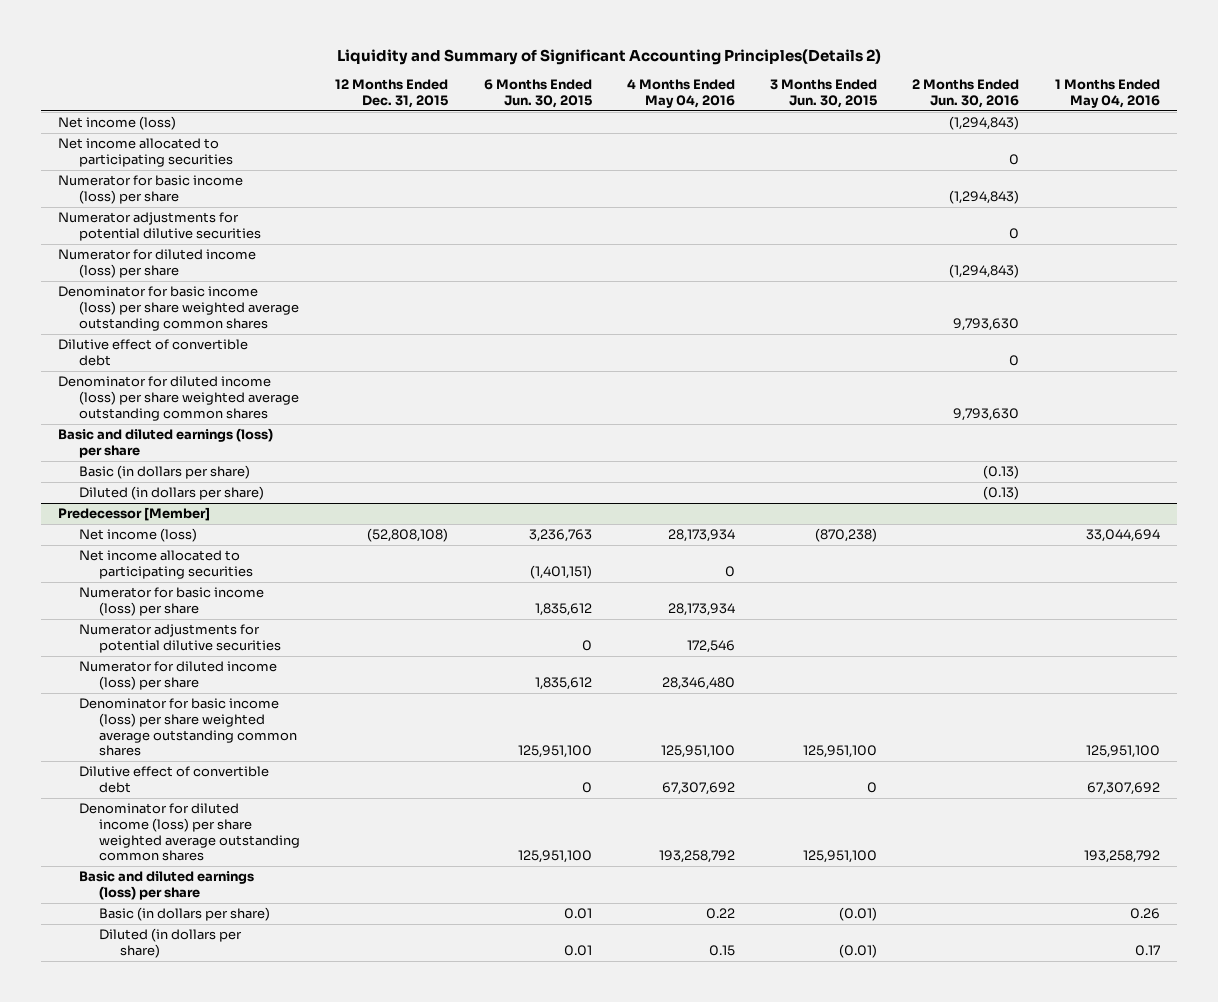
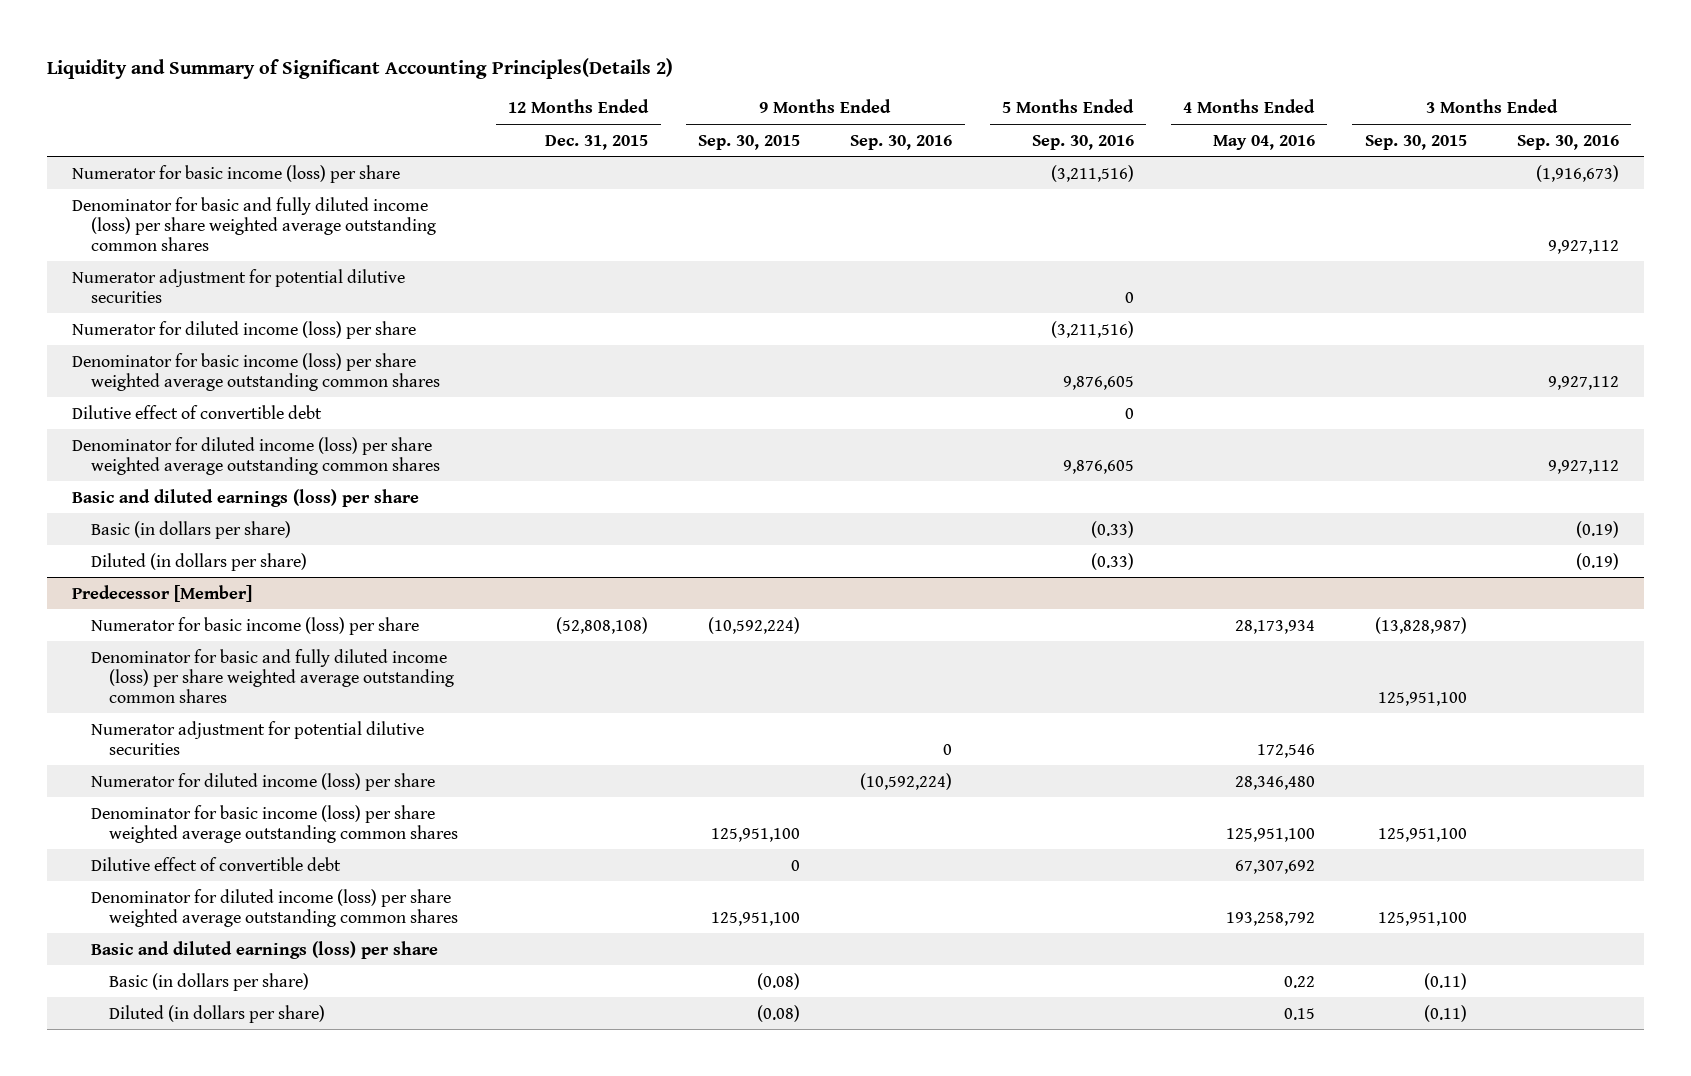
- | 12 Months Ended Dec. 31, 2015 | 6 Months Ended Jun. 30, 2015 | 4 Months Ended May 04, 2016 | 3 Months Ended Jun. 30, 2015 | 2 Months Ended Jun. 30, 2016 | 1 Months Ended May 04, 2016
+ | 12 Months Ended Dec. 31, 2015 | 9 Months Ended Sep. 30, 2015 | 9 Months Ended Sep. 30, 2016 | 5 Months Ended Sep. 30, 2016 | 4 Months Ended May 04, 2016 | 3 Months Ended Sep. 30, 2015 | 3 Months Ended Sep. 30, 2016
- Net income (loss) | | | | | (1,294,843) |
- Net income allocated to participating securities | | | | | 0 |
- Numerator adjustments for potential dilutive securities | | | | | 0 |
+ Denominator for basic and fully diluted income (loss) per share weighted average outstanding common shares | | | | | | | 9,927,112
+ Numerator adjustment for potential dilutive securities | | | | 0 | | |
@ Predecessor [Member]
- Net income (loss) | (52,808,108) | 3,236,763 | 28,173,934 | (870,238) | | 33,044,694
- Net income allocated to participating securities | | (1,401,151) | 0 | | |
- Numerator for basic income (loss) per share | | 1,835,612 | 28,173,934 | | |
- Numerator adjustments for potential dilutive securities | | 0 | 172,546 | | |
+ Numerator for basic income (loss) per share | (52,808,108) | (10,592,224) | | | 28,173,934 | (13,828,987) |
+ Denominator for basic and fully diluted income (loss) per share weighted average outstanding common shares | | | | | | 125,951,100 |
+ Numerator adjustment for potential dilutive securities | | | 0 | | 172,546 | |

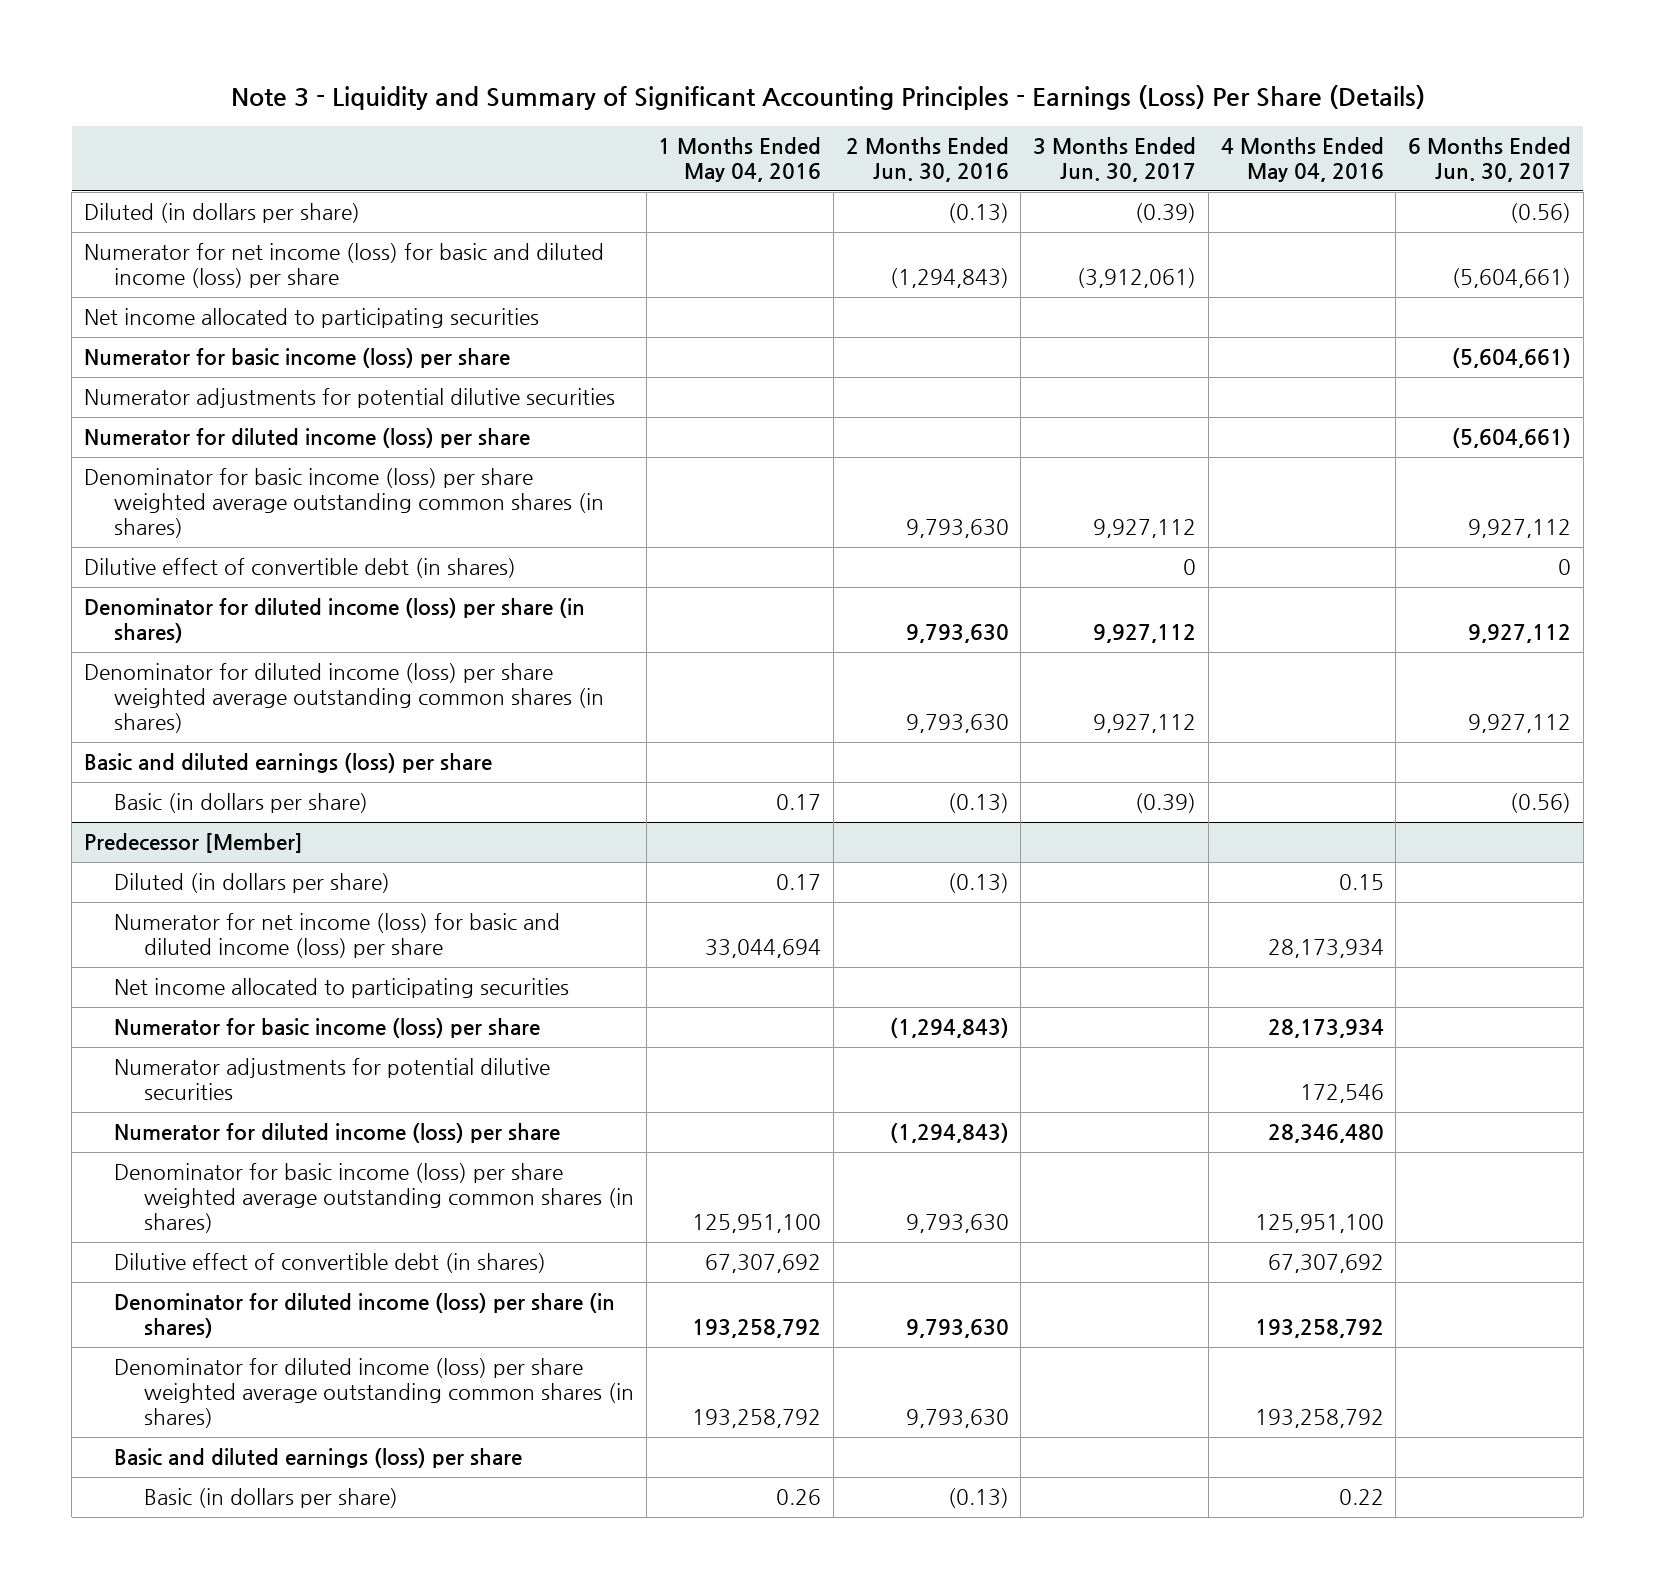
- Liquidity and Summary of Significant Accounting Principles(Details 2)
+ Note 3 - Liquidity and Summary of Significant Accounting Principles - Earnings (Loss) Per Share (Details)
- | 12 Months Ended Dec. 31, 2015 | 9 Months Ended Sep. 30, 2015 | 9 Months Ended Sep. 30, 2016 | 5 Months Ended Sep. 30, 2016 | 4 Months Ended May 04, 2016 | 3 Months Ended Sep. 30, 2015 | 3 Months Ended Sep. 30, 2016
+ | 1 Months Ended May 04, 2016 | 2 Months Ended Jun. 30, 2016 | 3 Months Ended Jun. 30, 2017 | 4 Months Ended May 04, 2016 | 6 Months Ended Jun. 30, 2017
moved up: Diluted (in dollars per share) | | (0.13) | (0.39) | | (0.56)
+ Numerator for net income (loss) for basic and diluted income (loss) per share | | (1,294,843) | (3,912,061) | | (5,604,661)
+ Net income allocated to participating securities
- Denominator for basic and fully diluted income (loss) per share weighted average outstanding common shares | | | | | | | 9,927,112
- Numerator adjustment for potential dilutive securities | | | | 0 | | |
+ Numerator adjustments for potential dilutive securities
- Denominator for basic income (loss) per share weighted average outstanding common shares | | | | 9,876,605 | | | 9,927,112
- Dilutive effect of convertible debt | | | | 0 | | |
- Denominator for diluted income (loss) per share weighted average outstanding common shares | | | | 9,876,605 | | | 9,927,112
+ Denominator for basic income (loss) per share weighted average outstanding common shares (in shares) | | 9,793,630 | 9,927,112 | | 9,927,112
+ Dilutive effect of convertible debt (in shares) | | | 0 | | 0
+ Denominator for diluted income (loss) per share (in shares) | | 9,793,630 | 9,927,112 | | 9,927,112
+ Denominator for diluted income (loss) per share weighted average outstanding common shares (in shares) | | 9,793,630 | 9,927,112 | | 9,927,112
@ Predecessor [Member]
moved up: Diluted (in dollars per share) | 0.17 | (0.13) | | 0.15 |
+ Numerator for net income (loss) for basic and diluted income (loss) per share | 33,044,694 | | | 28,173,934 |
+ Net income allocated to participating securities
- Denominator for basic and fully diluted income (loss) per share weighted average outstanding common shares | | | | | | 125,951,100 |
- Numerator adjustment for potential dilutive securities | | | 0 | | 172,546 | |
+ Numerator adjustments for potential dilutive securities | | | | 172,546 |
- Denominator for basic income (loss) per share weighted average outstanding common shares | | 125,951,100 | | | 125,951,100 | 125,951,100 |
- Dilutive effect of convertible debt | | 0 | | | 67,307,692 | |
- Denominator for diluted income (loss) per share weighted average outstanding common shares | | 125,951,100 | | | 193,258,792 | 125,951,100 |
+ Denominator for basic income (loss) per share weighted average outstanding common shares (in shares) | 125,951,100 | 9,793,630 | | 125,951,100 |
+ Dilutive effect of convertible debt (in shares) | 67,307,692 | | | 67,307,692 |
+ Denominator for diluted income (loss) per share (in shares) | 193,258,792 | 9,793,630 | | 193,258,792 |
+ Denominator for diluted income (loss) per share weighted average outstanding common shares (in shares) | 193,258,792 | 9,793,630 | | 193,258,792 |

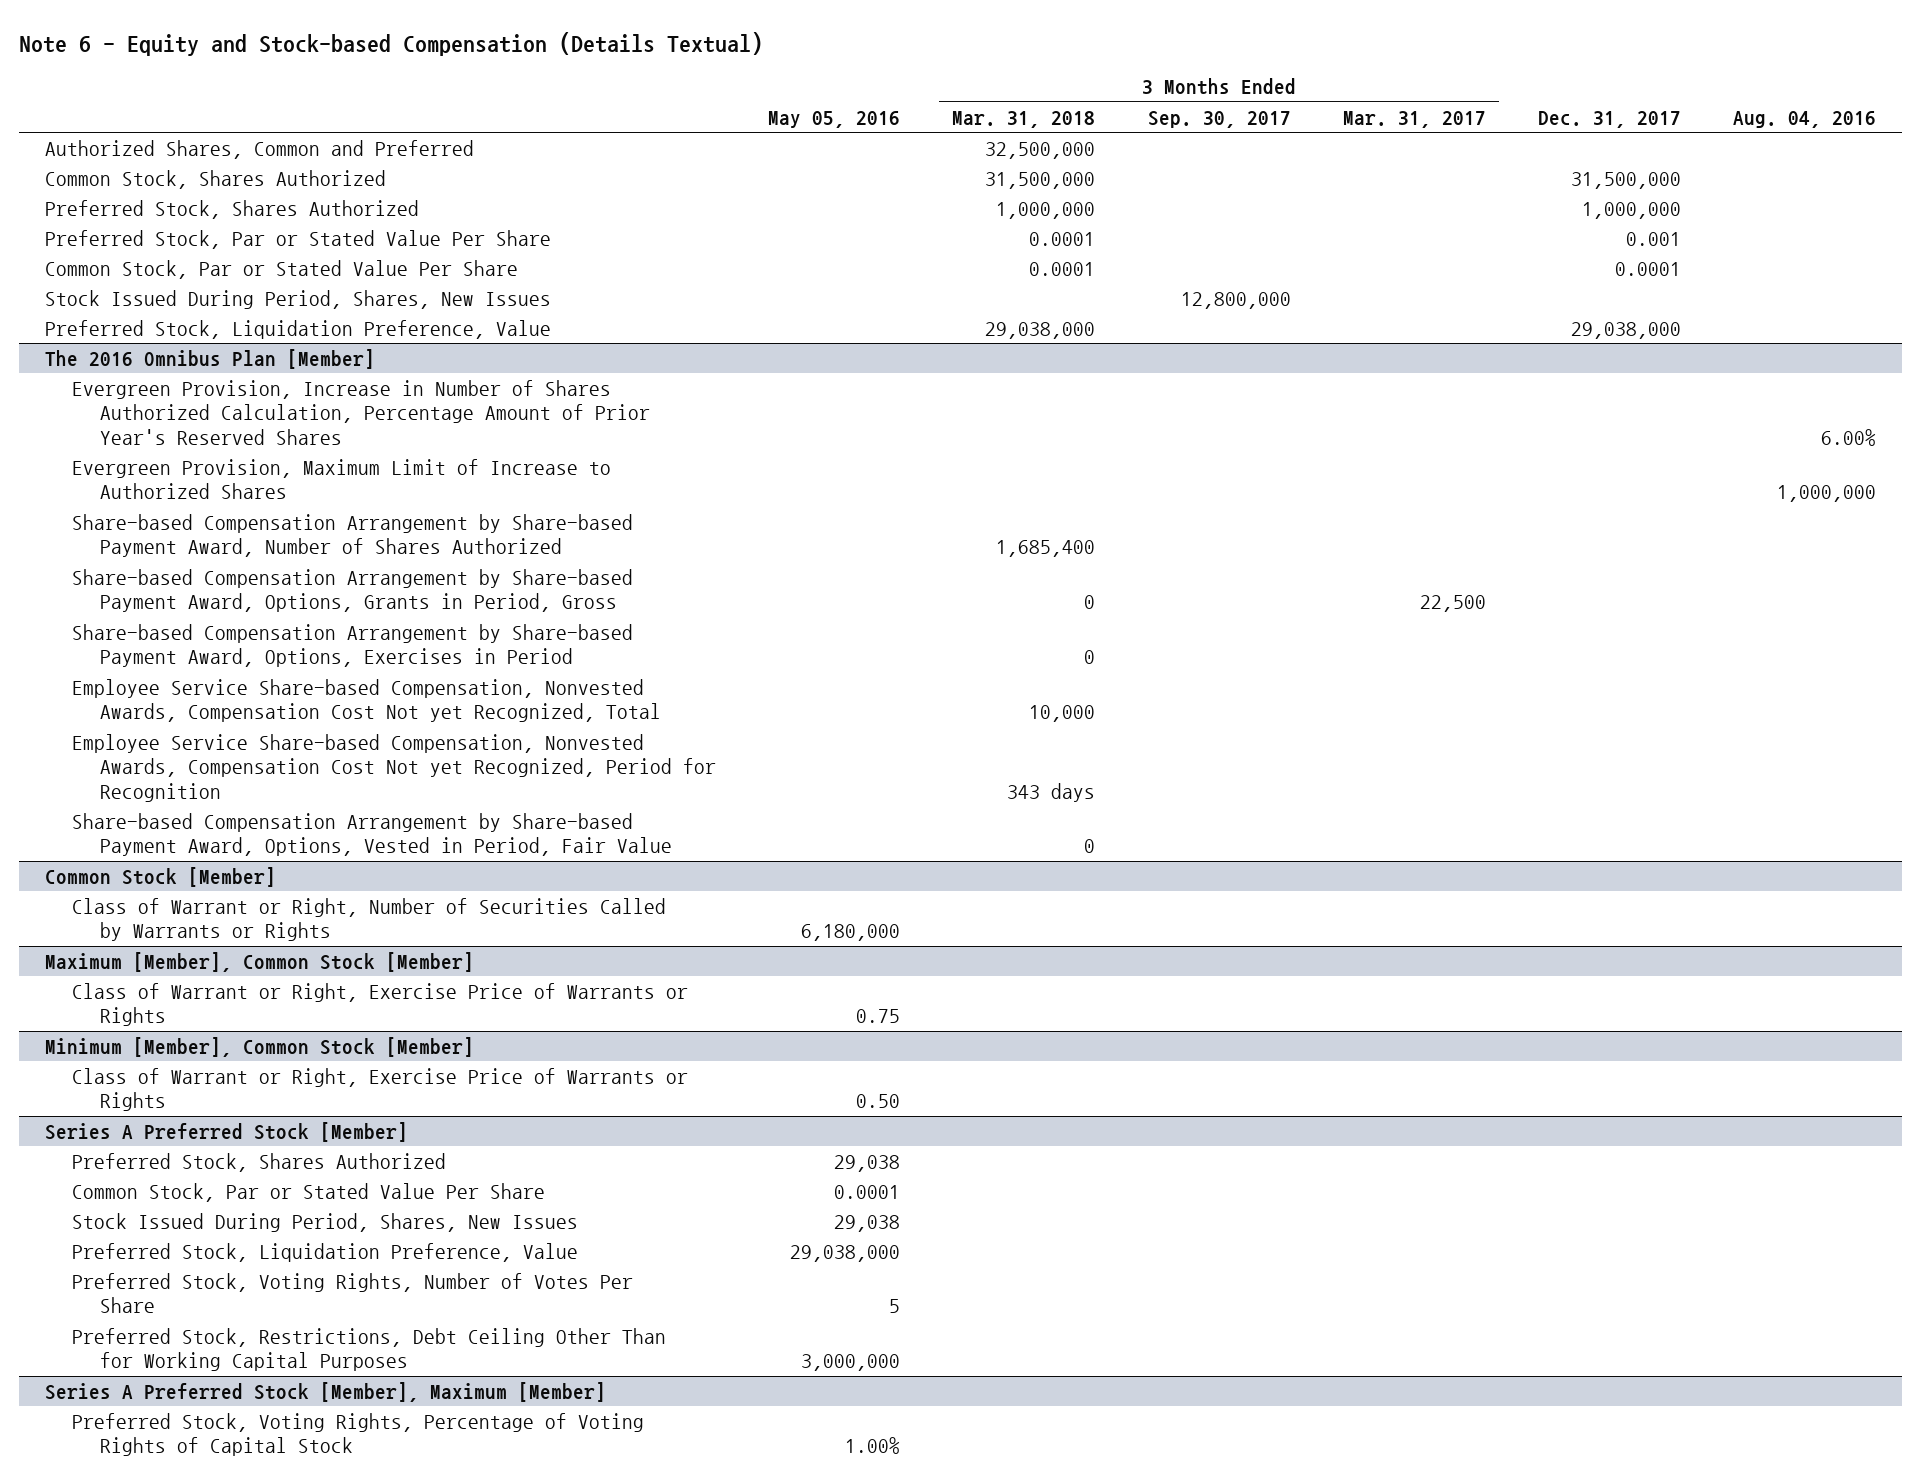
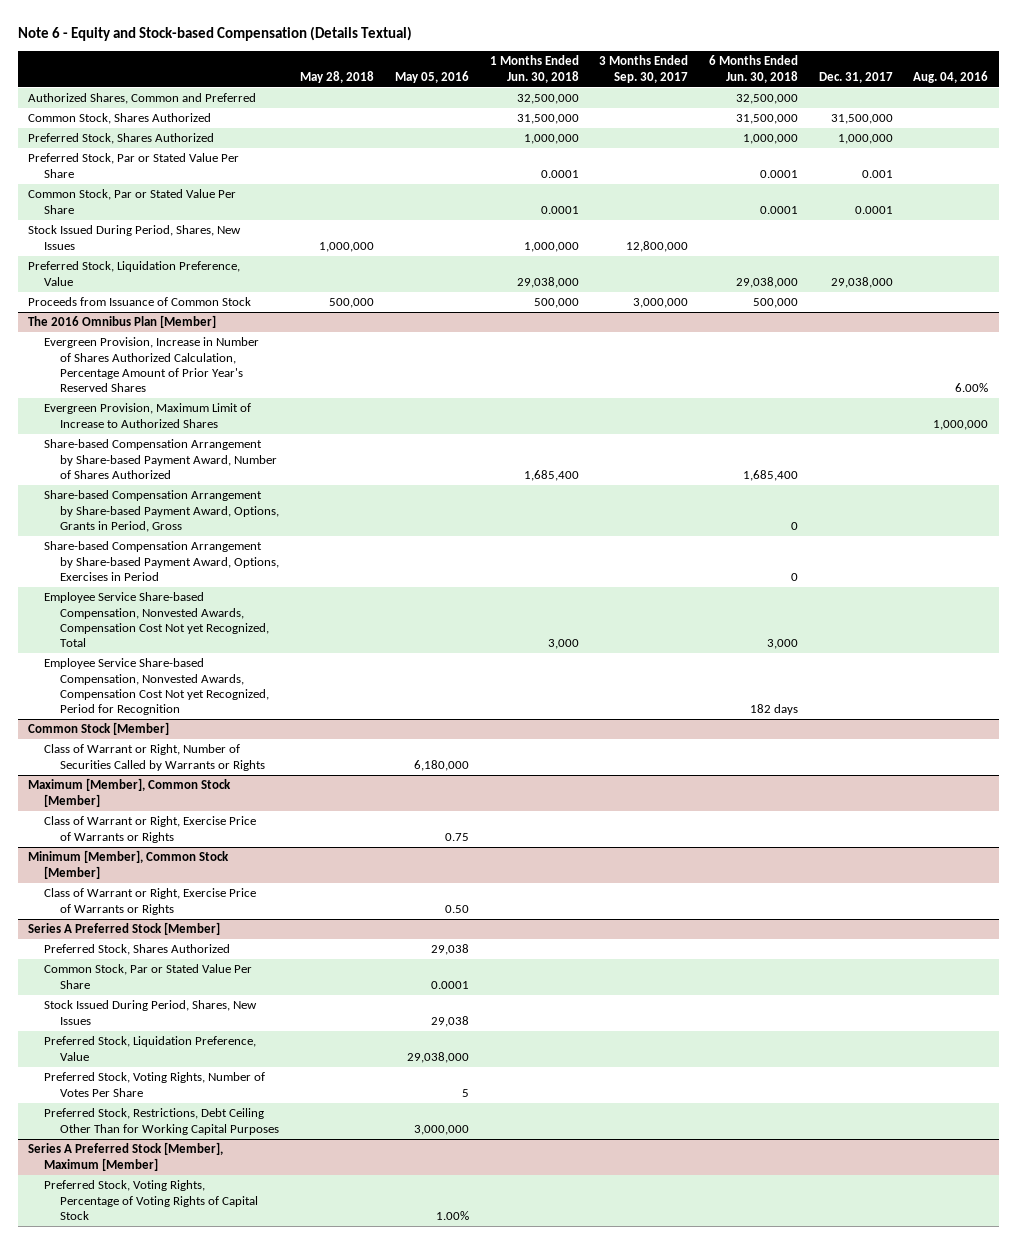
- | May 05, 2016 | 3 Months Ended Mar. 31, 2018 | 3 Months Ended Sep. 30, 2017 | 3 Months Ended Mar. 31, 2017 | Dec. 31, 2017 | Aug. 04, 2016
+ | May 28, 2018 | May 05, 2016 | 1 Months Ended Jun. 30, 2018 | 3 Months Ended Sep. 30, 2017 | 6 Months Ended Jun. 30, 2018 | Dec. 31, 2017 | Aug. 04, 2016
+ Proceeds from Issuance of Common Stock | 500,000 | | 500,000 | 3,000,000 | 500,000 | |
@ The 2016 Omnibus Plan [Member]
- Share-based Compensation Arrangement by Share-based Payment Award, Options, Vested in Period, Fair Value | | 0 | | | |

